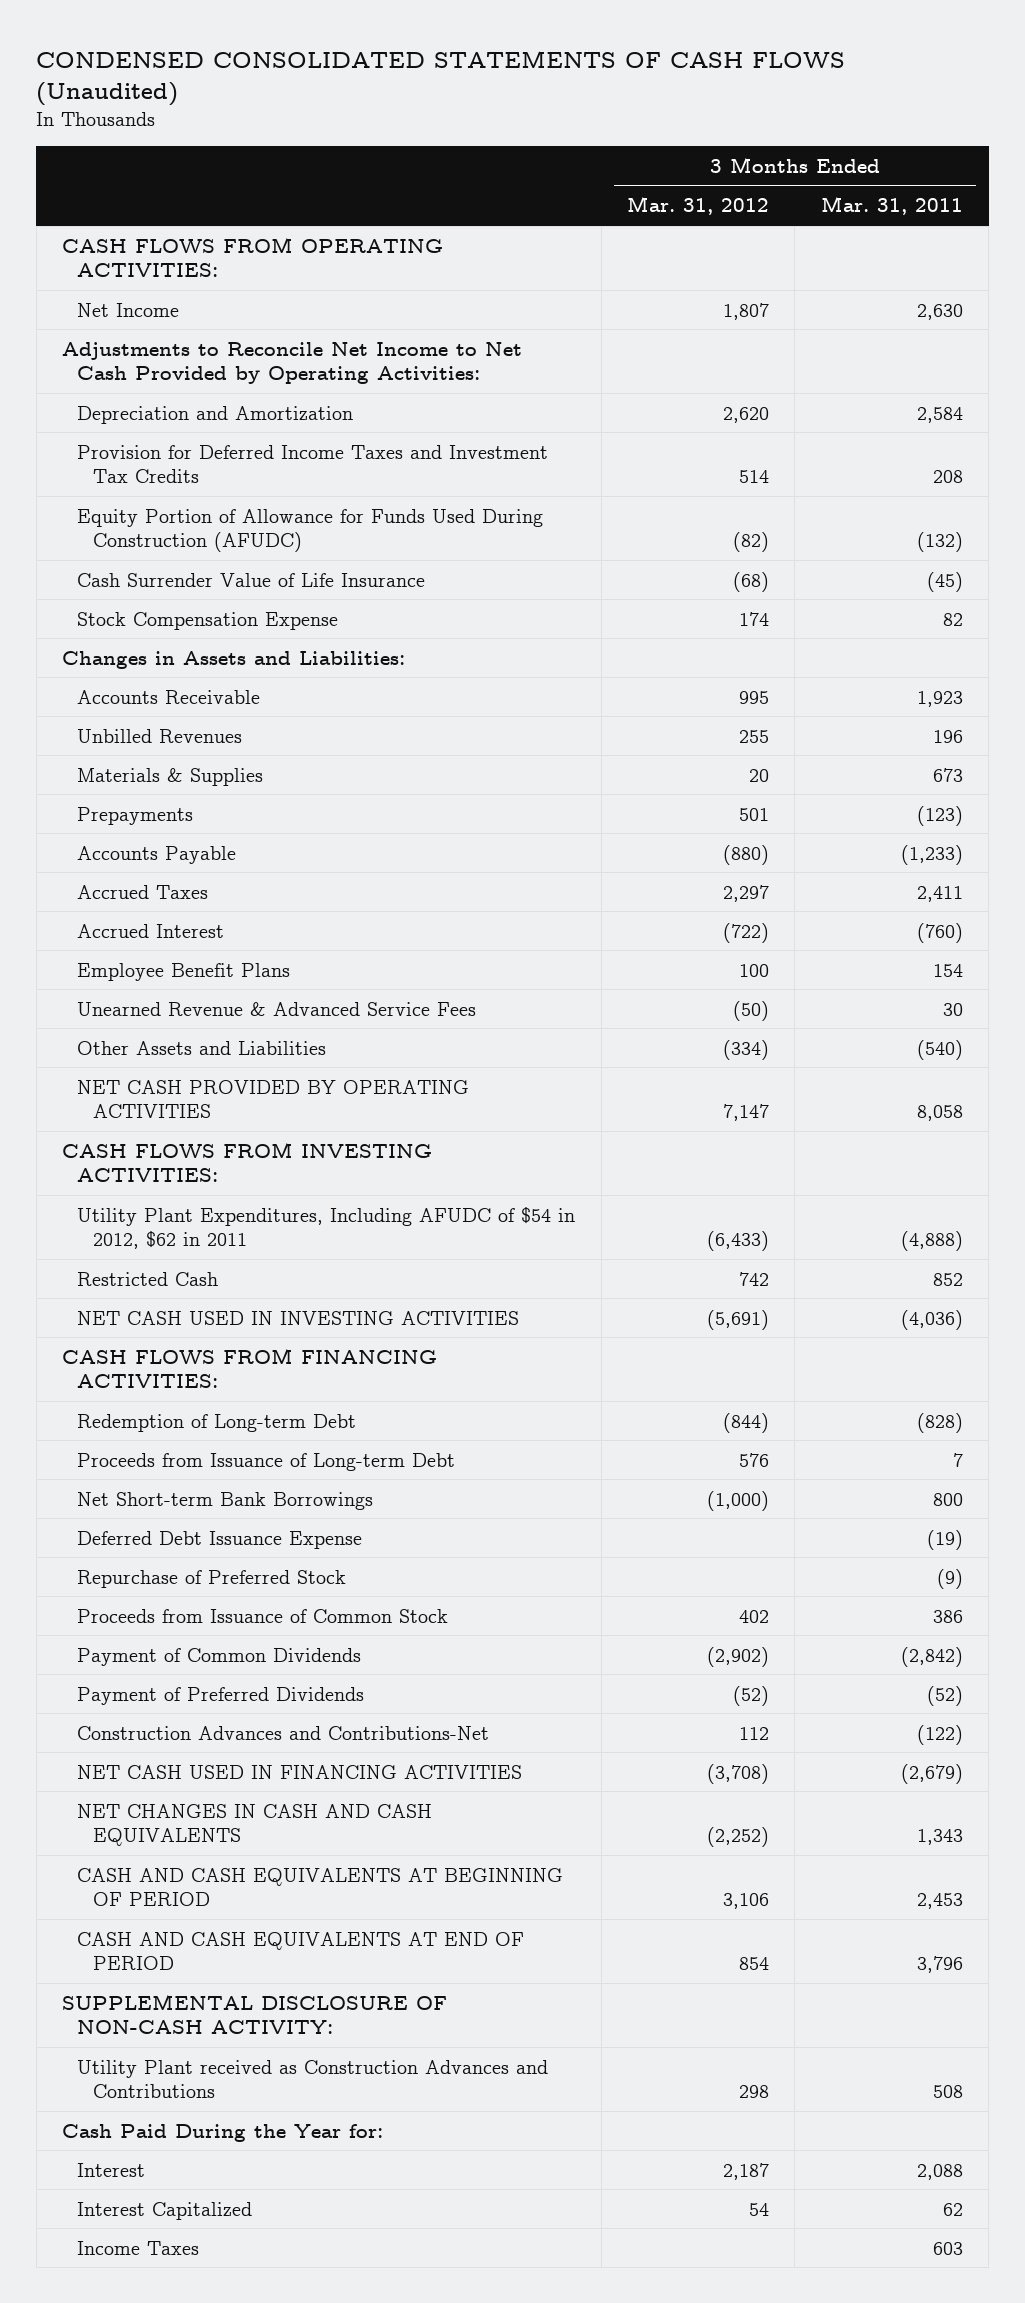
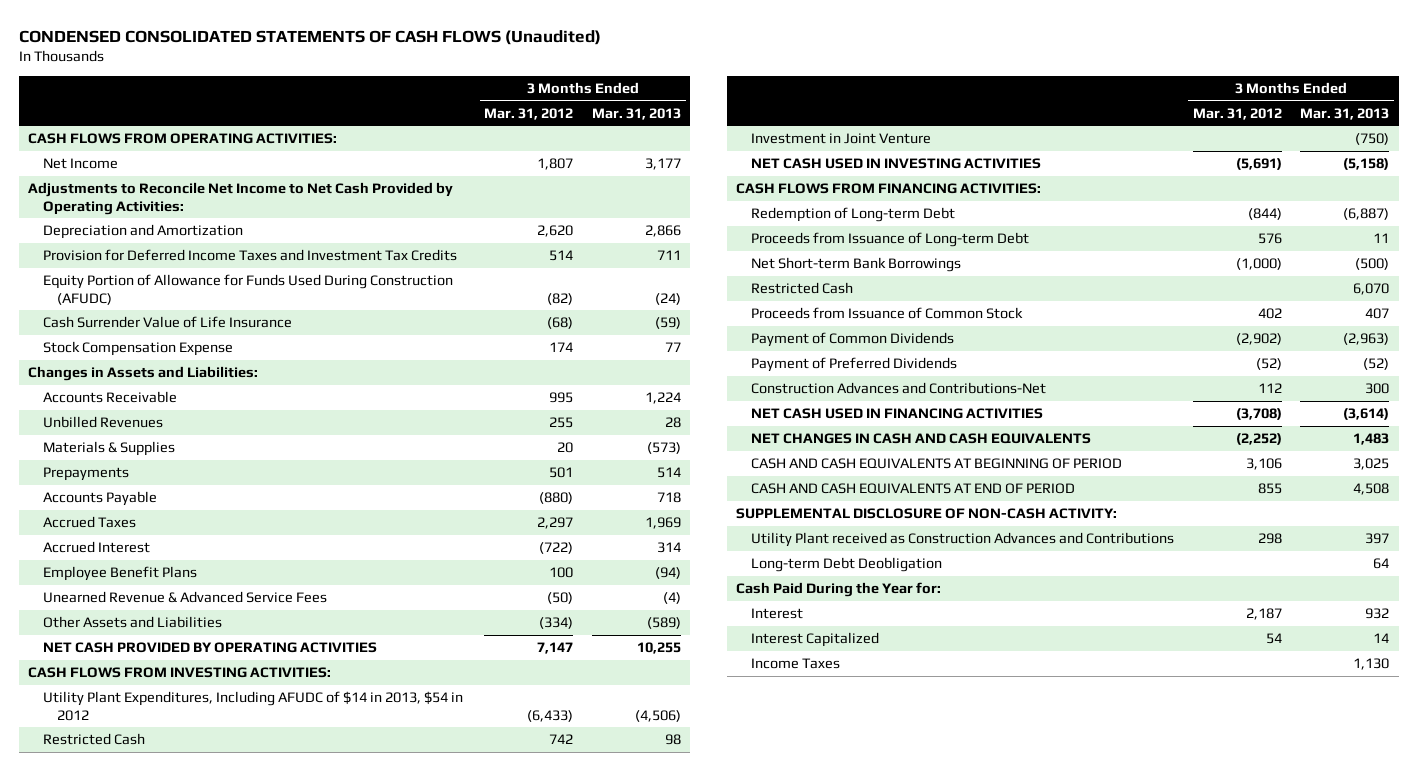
- | 3 Months Ended Mar. 31, 2012 | 3 Months Ended Mar. 31, 2011
+ | 3 Months Ended Mar. 31, 2012 | 3 Months Ended Mar. 31, 2013
- Utility Plant Expenditures, Including AFUDC of $54 in 2012, $62 in 2011 | (6,433) | (4,888)
+ Utility Plant Expenditures, Including AFUDC of $14 in 2013, $54 in 2012 | (6,433) | (4,506)
+ Investment in Joint Venture | | (750)
- Deferred Debt Issuance Expense | | (19)
- Repurchase of Preferred Stock | | (9)
+ Restricted Cash | | 6,070
- CASH AND CASH EQUIVALENTS AT END OF PERIOD | 854 | 3,796
+ CASH AND CASH EQUIVALENTS AT END OF PERIOD | 855 | 4,508
+ Long-term Debt Deobligation | | 64

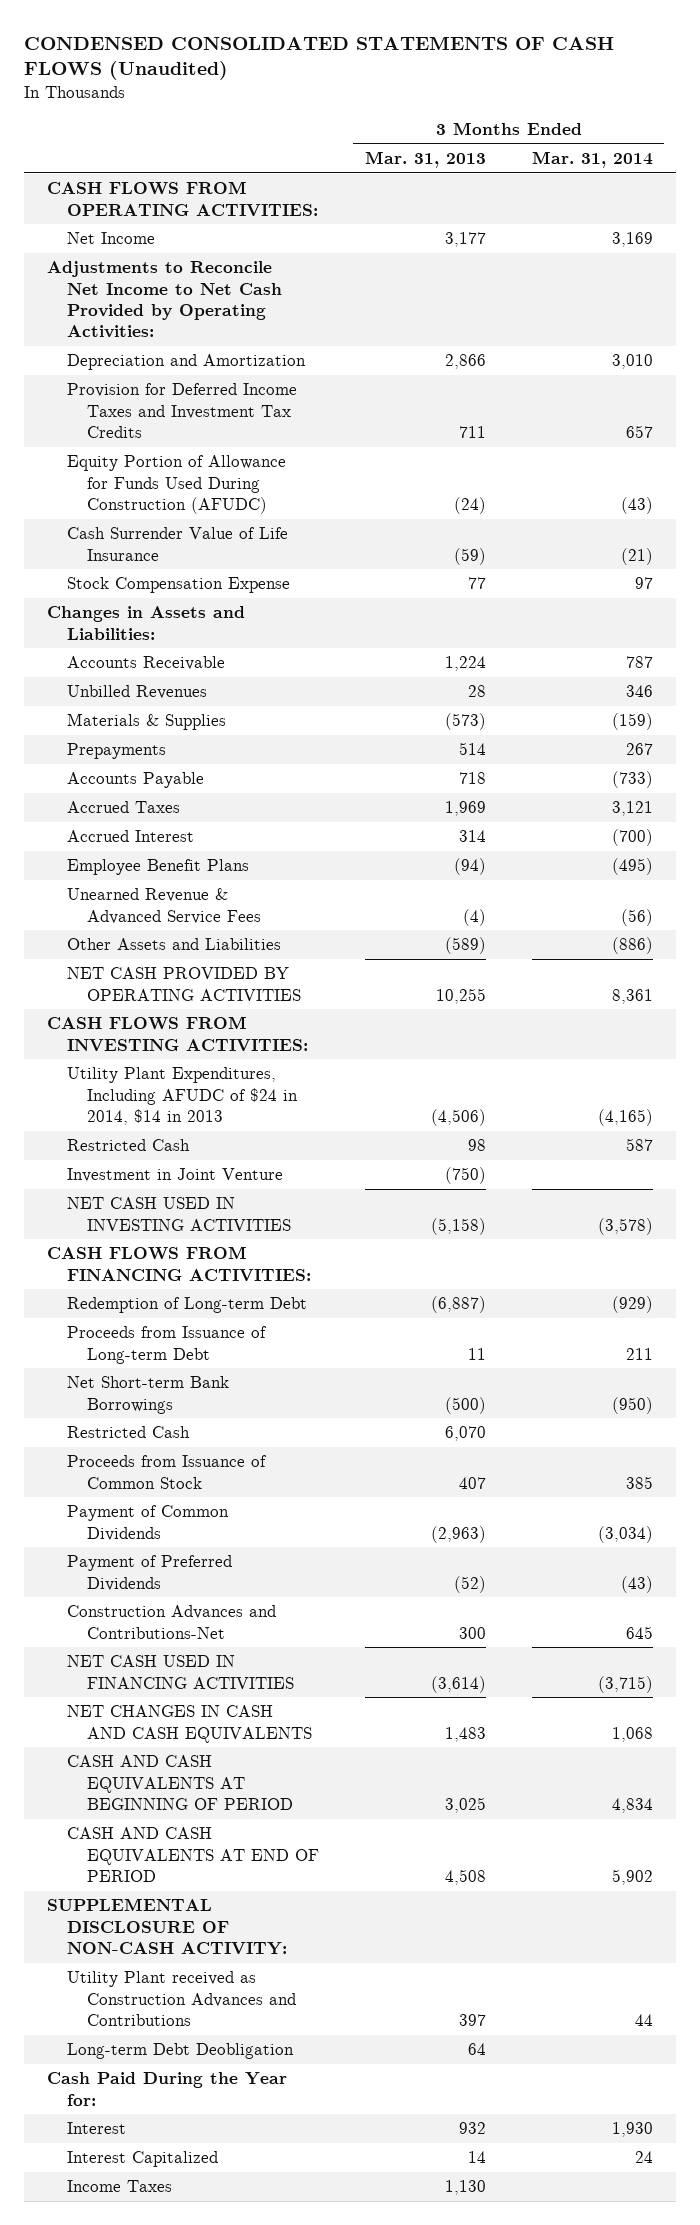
- | 3 Months Ended Mar. 31, 2012 | 3 Months Ended Mar. 31, 2013
+ | 3 Months Ended Mar. 31, 2013 | 3 Months Ended Mar. 31, 2014
- Utility Plant Expenditures, Including AFUDC of $14 in 2013, $54 in 2012 | (6,433) | (4,506)
+ Utility Plant Expenditures, Including AFUDC of $24 in 2014, $14 in 2013 | (4,506) | (4,165)

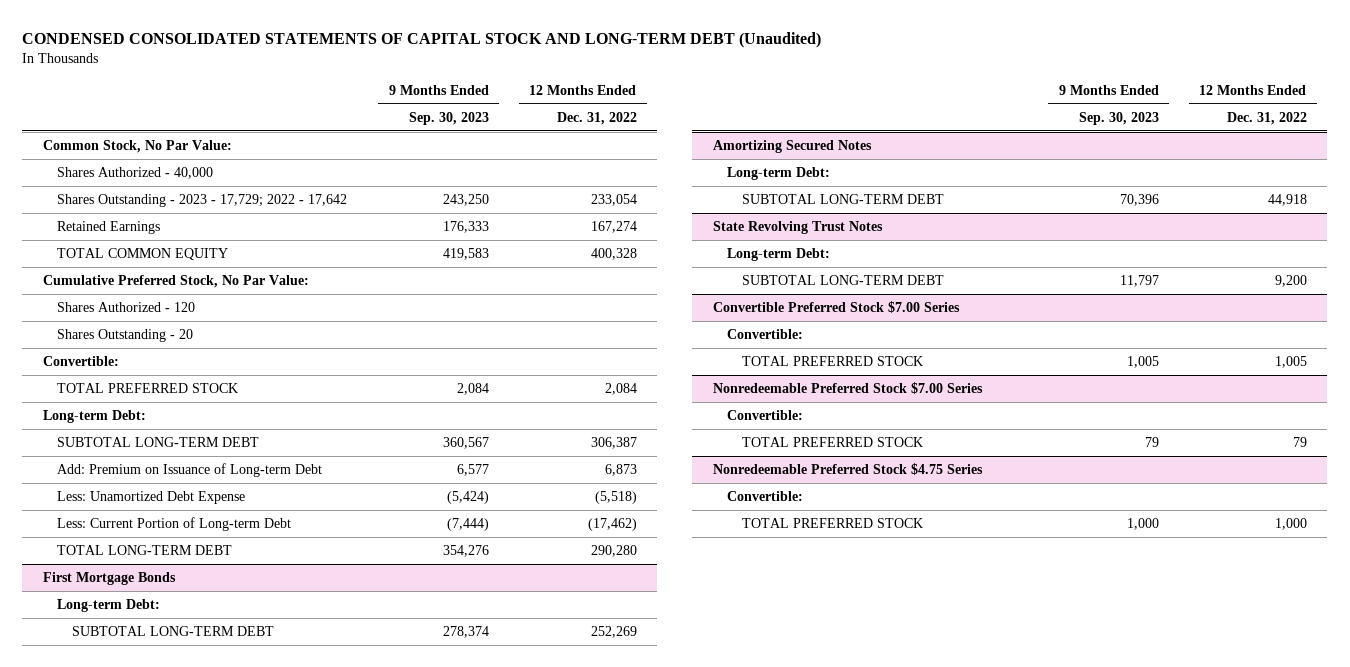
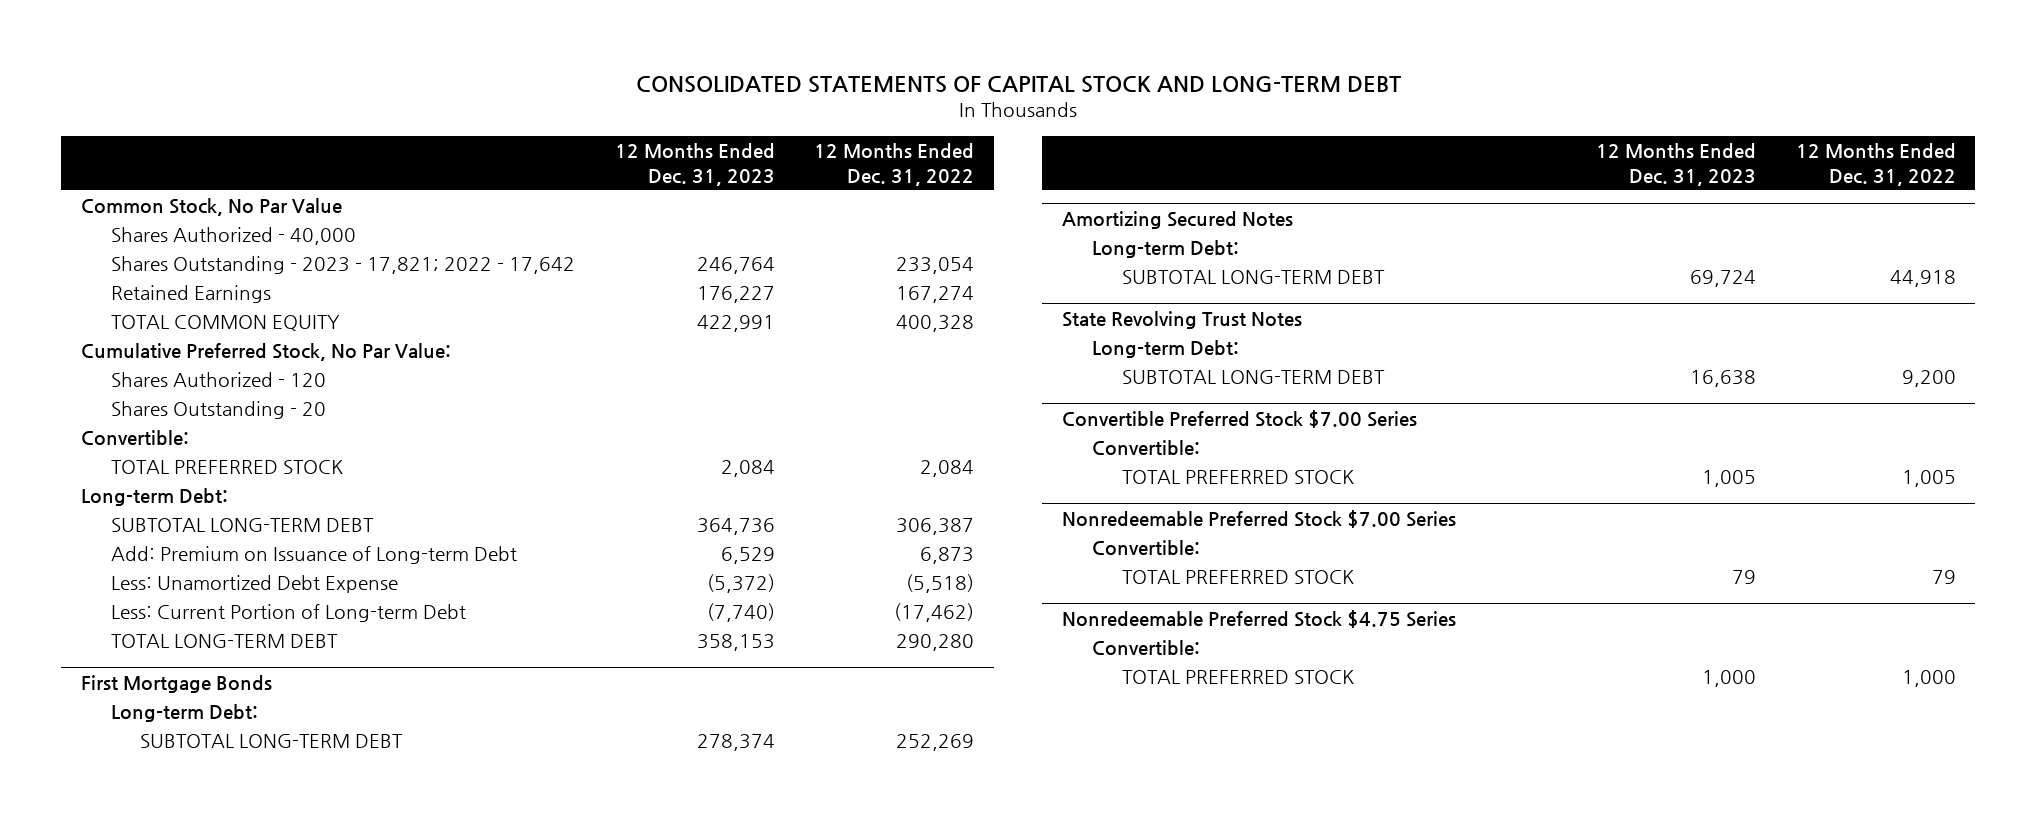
- CONDENSED CONSOLIDATED STATEMENTS OF CAPITAL STOCK AND LONG-TERM DEBT (Unaudited)
+ CONSOLIDATED STATEMENTS OF CAPITAL STOCK AND LONG-TERM DEBT
- | 9 Months Ended Sep. 30, 2023 | 12 Months Ended Dec. 31, 2022
+ | 12 Months Ended Dec. 31, 2023 | 12 Months Ended Dec. 31, 2022
- Common Stock, No Par Value:
+ Common Stock, No Par Value
- Shares Outstanding - 2023 - 17,729; 2022 - 17,642 | 243,250 | 233,054
+ Shares Outstanding - 2023 - 17,821; 2022 - 17,642 | 246,764 | 233,054

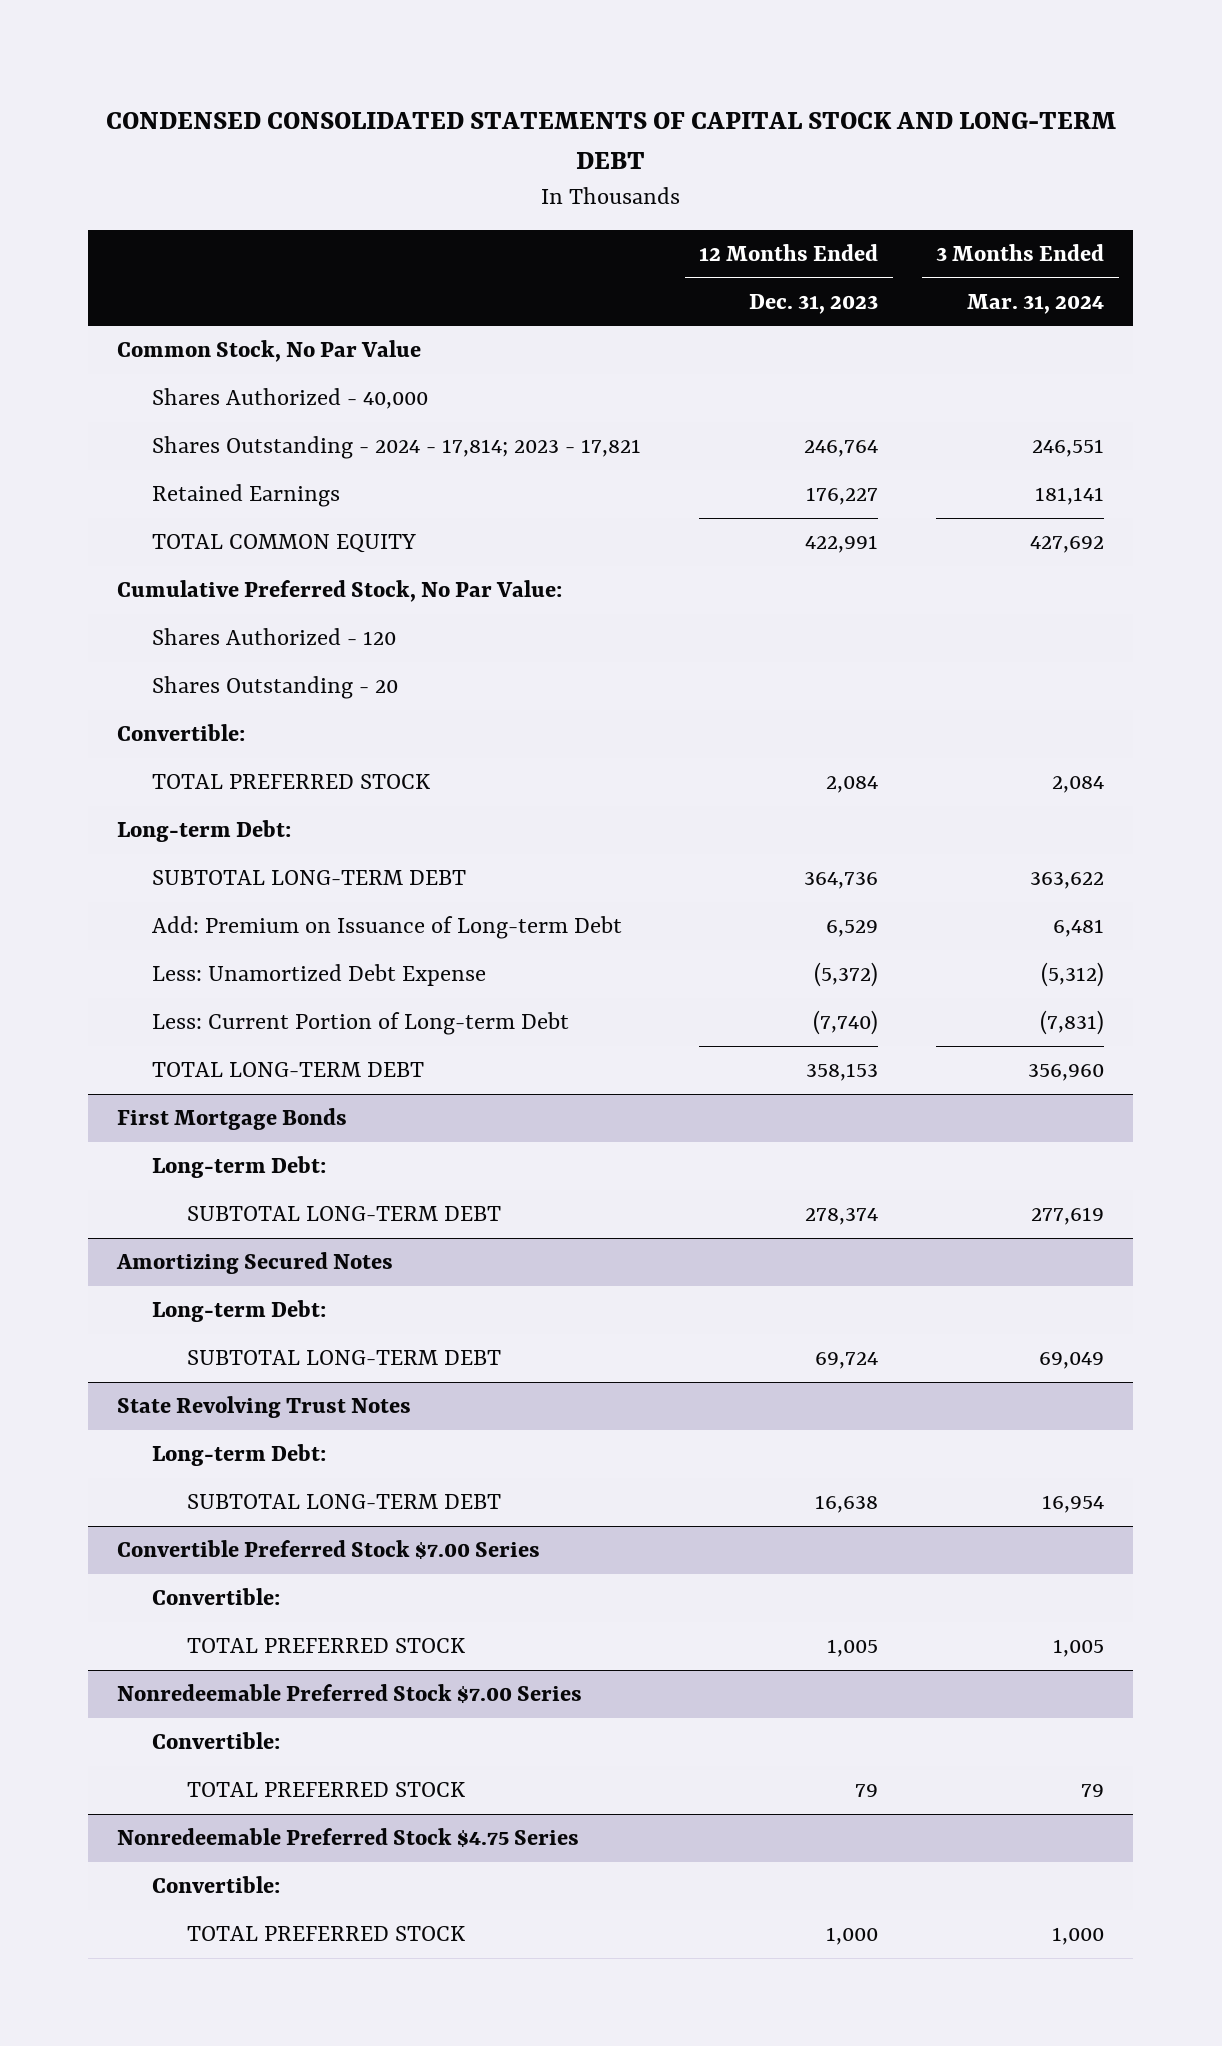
- CONSOLIDATED STATEMENTS OF CAPITAL STOCK AND LONG-TERM DEBT
+ CONDENSED CONSOLIDATED STATEMENTS OF CAPITAL STOCK AND LONG-TERM DEBT
- | 12 Months Ended Dec. 31, 2023 | 12 Months Ended Dec. 31, 2022
+ | 12 Months Ended Dec. 31, 2023 | 3 Months Ended Mar. 31, 2024
- Shares Outstanding - 2023 - 17,821; 2022 - 17,642 | 246,764 | 233,054
+ Shares Outstanding - 2024 - 17,814; 2023 - 17,821 | 246,764 | 246,551

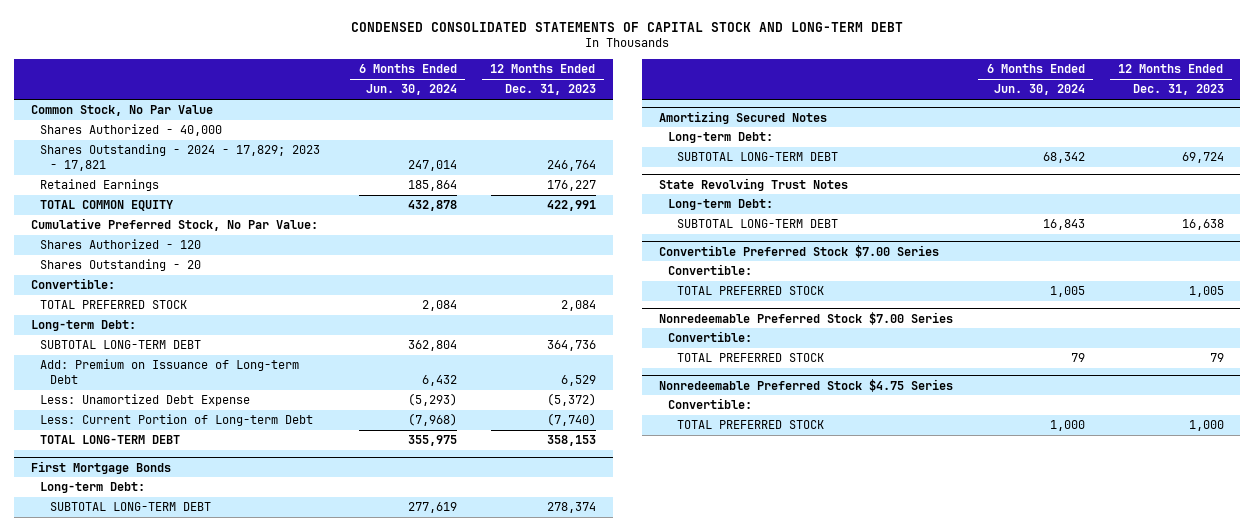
- | 12 Months Ended Dec. 31, 2023 | 3 Months Ended Mar. 31, 2024
+ | 6 Months Ended Jun. 30, 2024 | 12 Months Ended Dec. 31, 2023
- Shares Outstanding - 2024 - 17,814; 2023 - 17,821 | 246,764 | 246,551
+ Shares Outstanding - 2024 - 17,829; 2023 - 17,821 | 247,014 | 246,764

